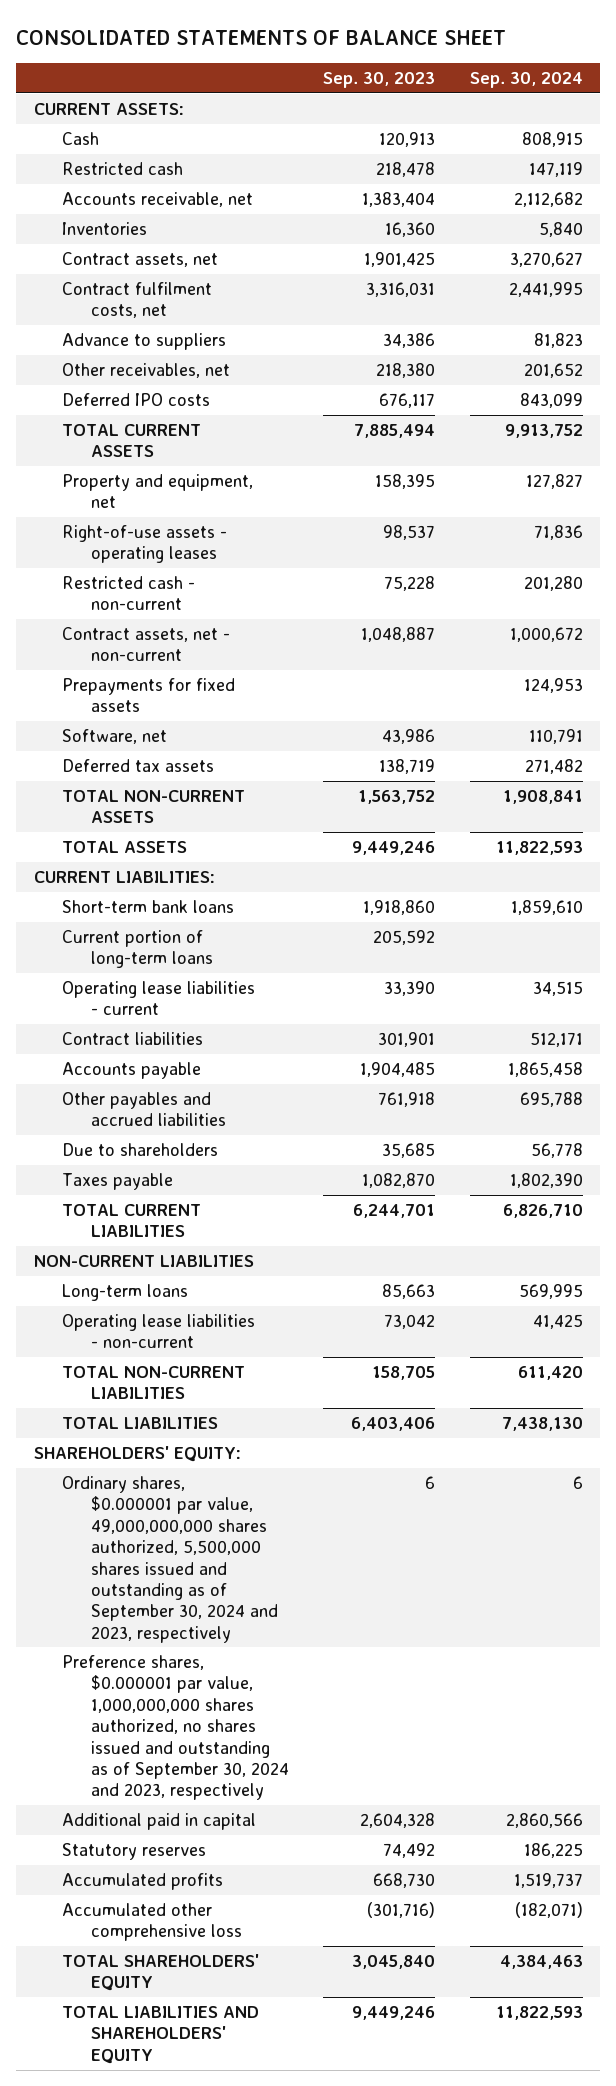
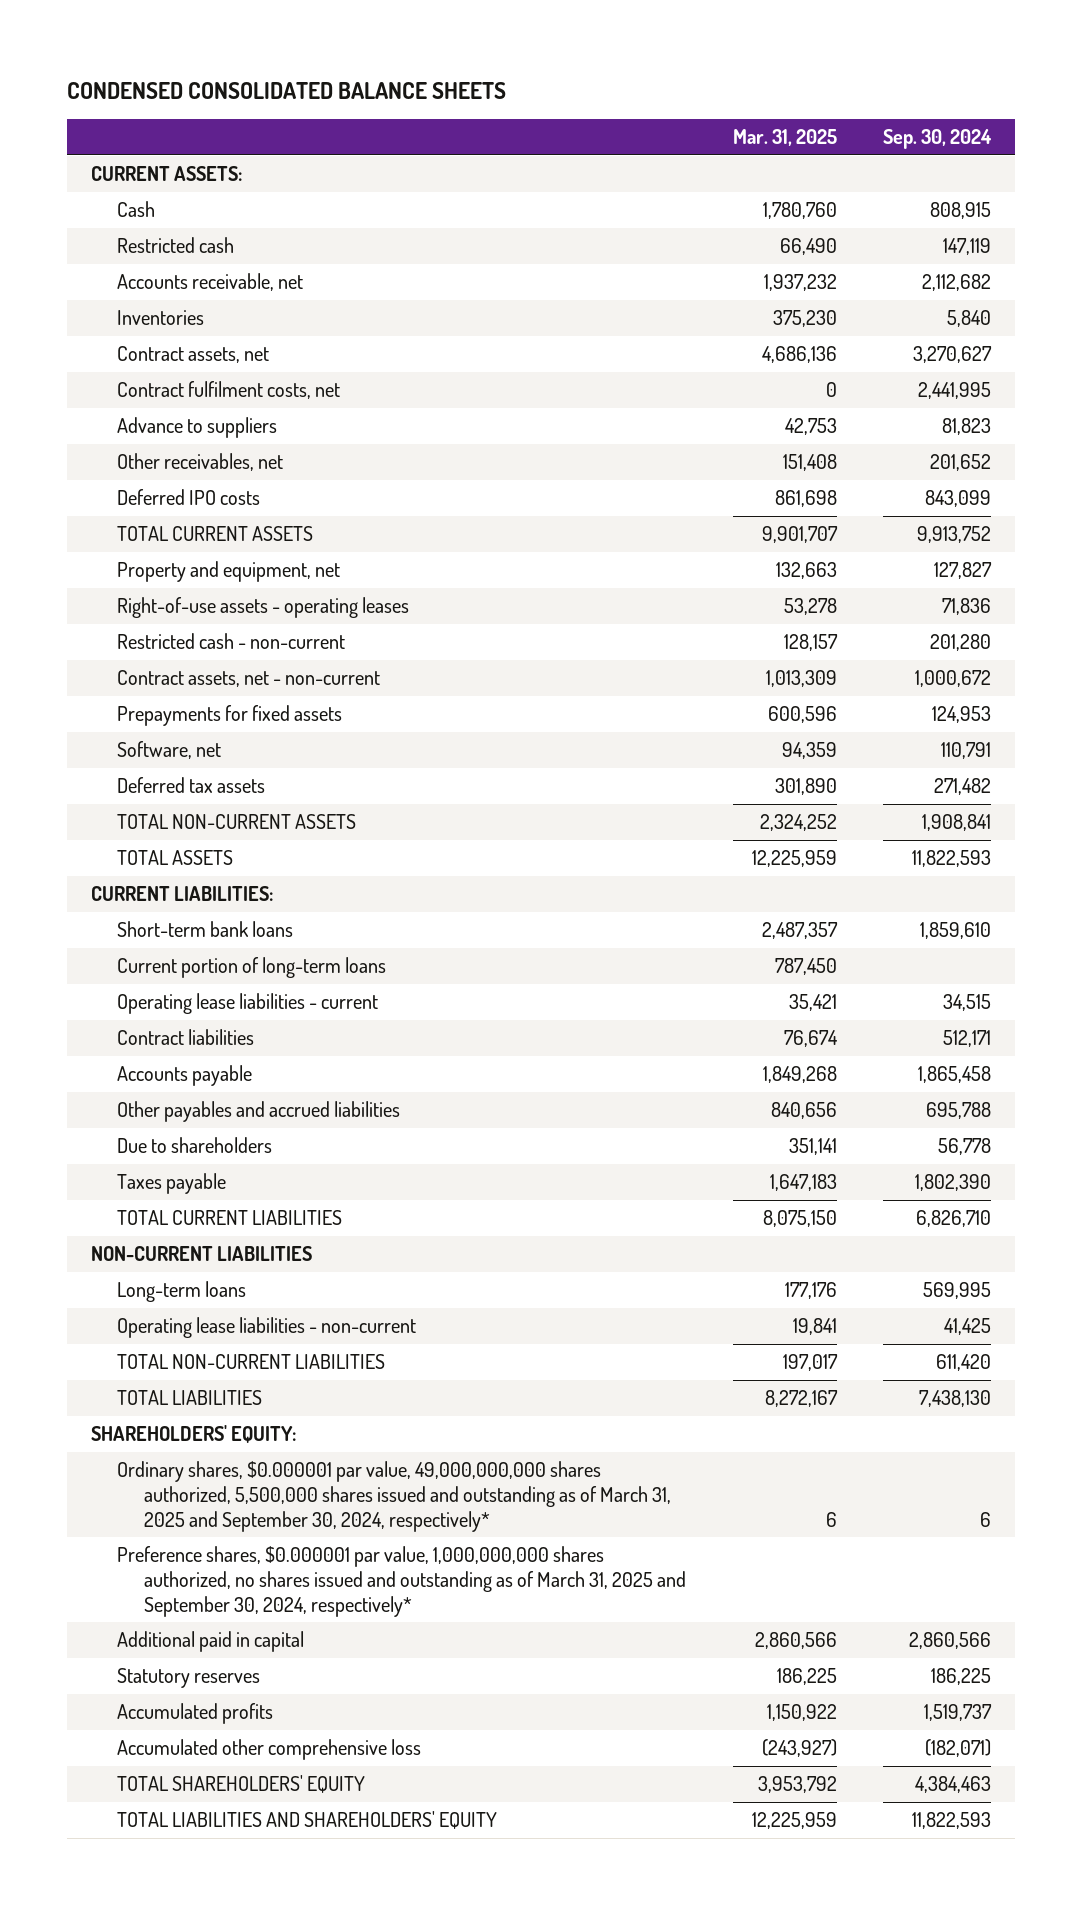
- CONSOLIDATED STATEMENTS OF BALANCE SHEET
+ CONDENSED CONSOLIDATED BALANCE SHEETS
- | Sep. 30, 2023 | Sep. 30, 2024
+ | Mar. 31, 2025 | Sep. 30, 2024
- Ordinary shares, $0.000001 par value, 49,000,000,000 shares authorized, 5,500,000 shares issued and outstanding as of September 30, 2024 and 2023, respectively | 6 | 6
- Preference shares, $0.000001 par value, 1,000,000,000 shares authorized, no shares issued and outstanding as of September 30, 2024 and 2023, respectively
+ Ordinary shares, $0.000001 par value, 49,000,000,000 shares authorized, 5,500,000 shares issued and outstanding as of March 31, 2025 and September 30, 2024, respectively* | 6 | 6
+ Preference shares, $0.000001 par value, 1,000,000,000 shares authorized, no shares issued and outstanding as of March 31, 2025 and September 30, 2024, respectively*

